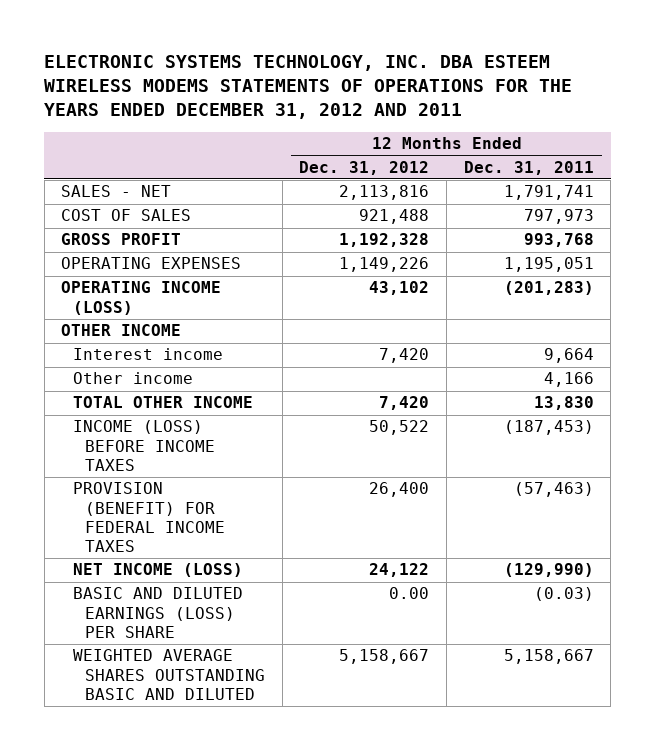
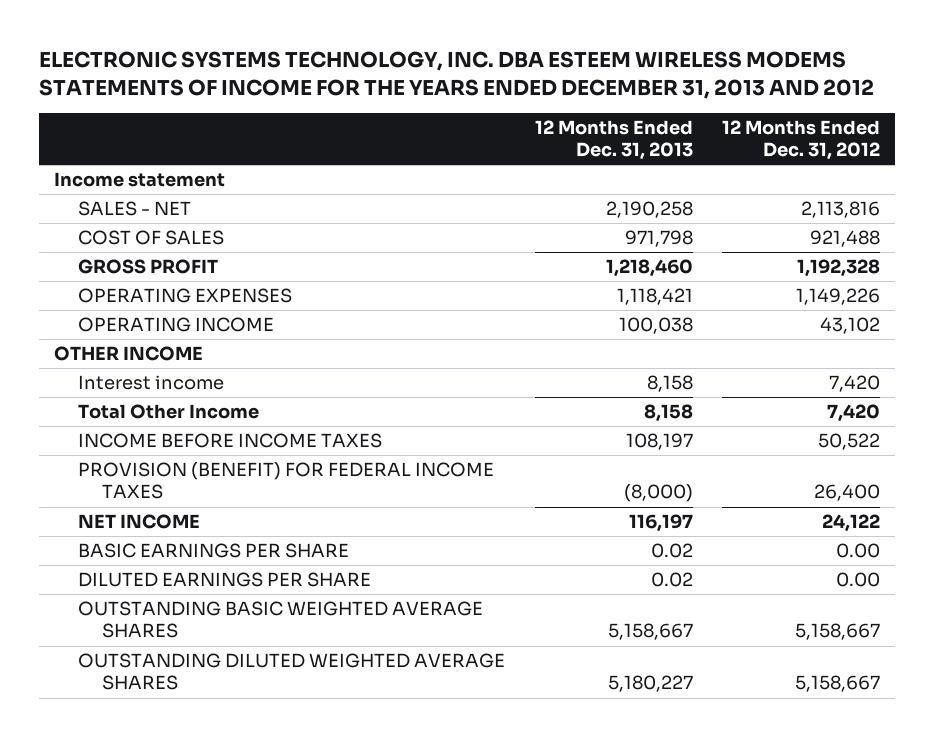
- ELECTRONIC SYSTEMS TECHNOLOGY, INC. DBA ESTEEM WIRELESS MODEMS STATEMENTS OF OPERATIONS FOR THE YEARS ENDED DECEMBER 31, 2012 AND 2011
+ ELECTRONIC SYSTEMS TECHNOLOGY, INC. DBA ESTEEM WIRELESS MODEMS STATEMENTS OF INCOME FOR THE YEARS ENDED DECEMBER 31, 2013 AND 2012
- | 12 Months Ended Dec. 31, 2012 | 12 Months Ended Dec. 31, 2011
+ | 12 Months Ended Dec. 31, 2013 | 12 Months Ended Dec. 31, 2012
+ Income statement
- OPERATING INCOME (LOSS) | 43,102 | (201,283)
+ OPERATING INCOME | 100,038 | 43,102
- Other income | | 4,166
- TOTAL OTHER INCOME | 7,420 | 13,830
- INCOME (LOSS) BEFORE INCOME TAXES | 50,522 | (187,453)
+ Total Other Income | 8,158 | 7,420
+ INCOME BEFORE INCOME TAXES | 108,197 | 50,522
- NET INCOME (LOSS) | 24,122 | (129,990)
- BASIC AND DILUTED EARNINGS (LOSS) PER SHARE | 0.00 | (0.03)
- WEIGHTED AVERAGE SHARES OUTSTANDING BASIC AND DILUTED | 5,158,667 | 5,158,667
+ NET INCOME | 116,197 | 24,122
+ BASIC EARNINGS PER SHARE | 0.02 | 0.00
+ DILUTED EARNINGS PER SHARE | 0.02 | 0.00
+ OUTSTANDING BASIC WEIGHTED AVERAGE SHARES | 5,158,667 | 5,158,667
+ OUTSTANDING DILUTED WEIGHTED AVERAGE SHARES | 5,180,227 | 5,158,667

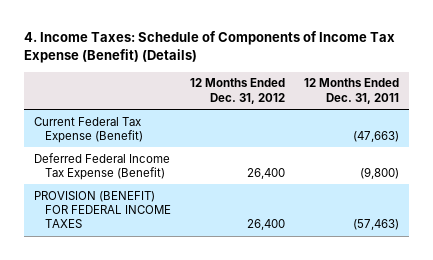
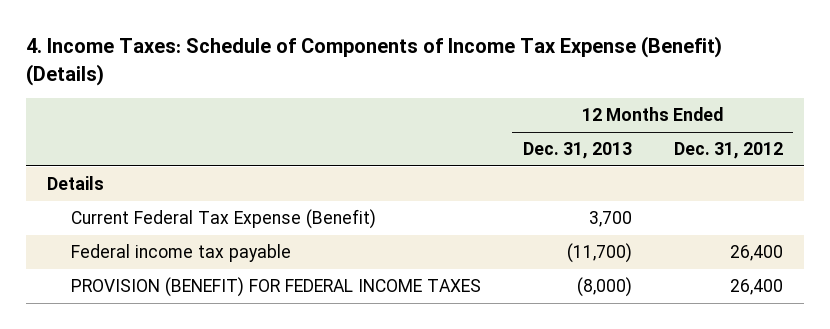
- | 12 Months Ended Dec. 31, 2012 | 12 Months Ended Dec. 31, 2011
+ | 12 Months Ended Dec. 31, 2013 | 12 Months Ended Dec. 31, 2012
+ Details
- Deferred Federal Income Tax Expense (Benefit) | 26,400 | (9,800)
+ Federal income tax payable | (11,700) | 26,400

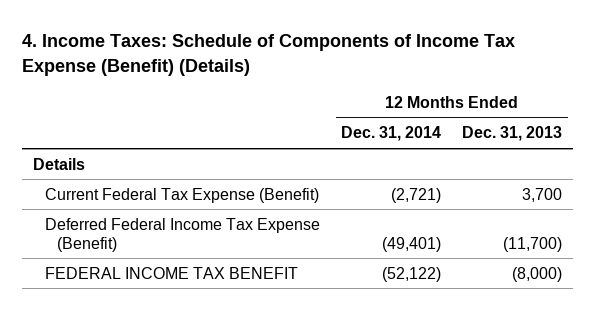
- | 12 Months Ended Dec. 31, 2013 | 12 Months Ended Dec. 31, 2012
+ | 12 Months Ended Dec. 31, 2014 | 12 Months Ended Dec. 31, 2013
- Federal income tax payable | (11,700) | 26,400
- PROVISION (BENEFIT) FOR FEDERAL INCOME TAXES | (8,000) | 26,400
+ Deferred Federal Income Tax Expense (Benefit) | (49,401) | (11,700)
+ FEDERAL INCOME TAX BENEFIT | (52,122) | (8,000)

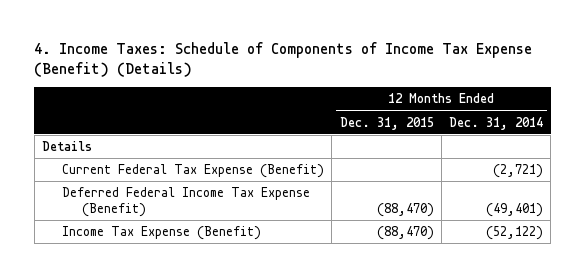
- | 12 Months Ended Dec. 31, 2014 | 12 Months Ended Dec. 31, 2013
+ | 12 Months Ended Dec. 31, 2015 | 12 Months Ended Dec. 31, 2014
- FEDERAL INCOME TAX BENEFIT | (52,122) | (8,000)
+ Income Tax Expense (Benefit) | (88,470) | (52,122)

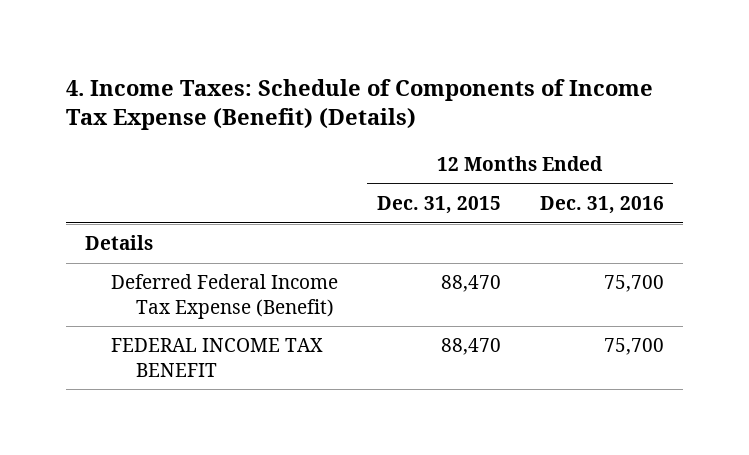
- | 12 Months Ended Dec. 31, 2015 | 12 Months Ended Dec. 31, 2014
+ | 12 Months Ended Dec. 31, 2015 | 12 Months Ended Dec. 31, 2016
- Current Federal Tax Expense (Benefit) | | (2,721)
- Deferred Federal Income Tax Expense (Benefit) | (88,470) | (49,401)
- Income Tax Expense (Benefit) | (88,470) | (52,122)
+ Deferred Federal Income Tax Expense (Benefit) | 88,470 | 75,700
+ FEDERAL INCOME TAX BENEFIT | 88,470 | 75,700

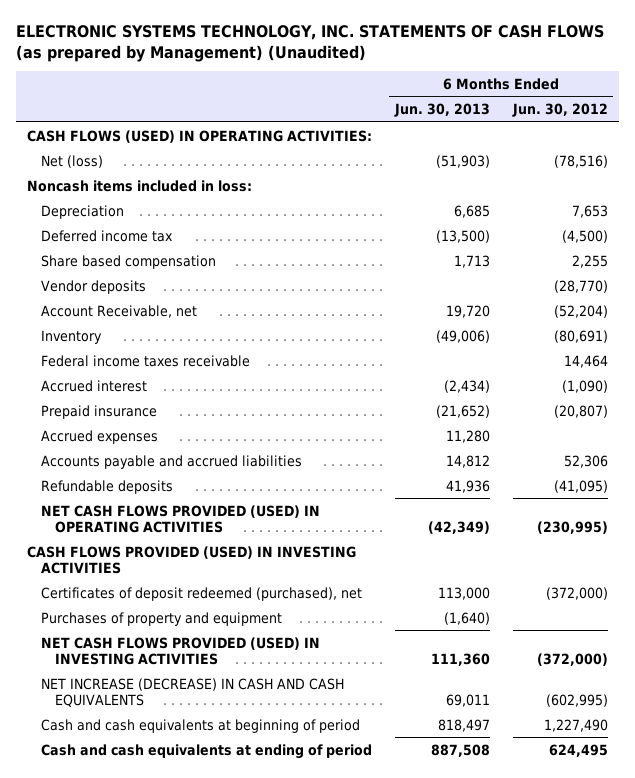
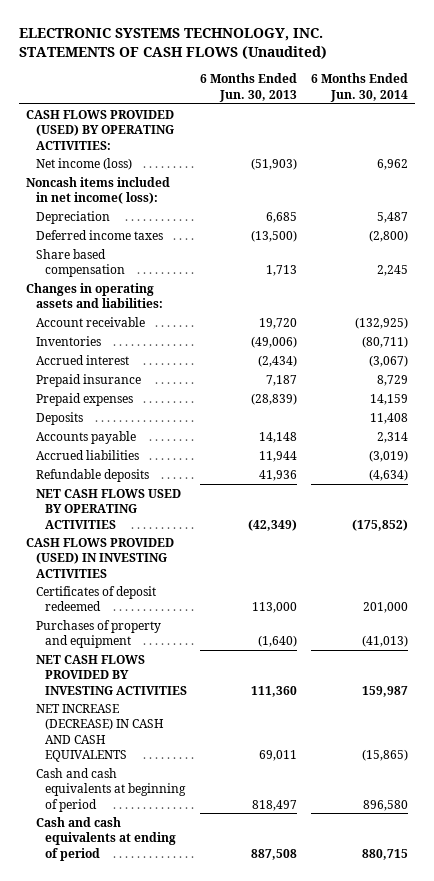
- ELECTRONIC SYSTEMS TECHNOLOGY, INC. STATEMENTS OF CASH FLOWS (as prepared by Management) (Unaudited)
+ ELECTRONIC SYSTEMS TECHNOLOGY, INC. STATEMENTS OF CASH FLOWS (Unaudited)
- | 6 Months Ended Jun. 30, 2013 | 6 Months Ended Jun. 30, 2012
+ | 6 Months Ended Jun. 30, 2013 | 6 Months Ended Jun. 30, 2014
- CASH FLOWS (USED) IN OPERATING ACTIVITIES:
- Net (loss) | (51,903) | (78,516)
- Noncash items included in loss:
+ CASH FLOWS PROVIDED (USED) BY OPERATING ACTIVITIES:
+ Net income (loss) | (51,903) | 6,962
+ Noncash items included in net income( loss):
- Deferred income tax | (13,500) | (4,500)
+ Deferred income taxes | (13,500) | (2,800)
- Vendor deposits | | (28,770)
- Account Receivable, net | 19,720 | (52,204)
- Inventory | (49,006) | (80,691)
- Federal income taxes receivable | | 14,464
+ Changes in operating assets and liabilities:
+ Account receivable | 19,720 | (132,925)
+ Inventories | (49,006) | (80,711)
- Prepaid insurance | (21,652) | (20,807)
- Accrued expenses | 11,280 |
- Accounts payable and accrued liabilities | 14,812 | 52,306
+ Prepaid insurance | 7,187 | 8,729
+ Prepaid expenses | (28,839) | 14,159
+ Deposits | | 11,408
+ Accounts payable | 14,148 | 2,314
+ Accrued liabilities | 11,944 | (3,019)
- NET CASH FLOWS PROVIDED (USED) IN OPERATING ACTIVITIES | (42,349) | (230,995)
+ NET CASH FLOWS USED BY OPERATING ACTIVITIES | (42,349) | (175,852)
- Certificates of deposit redeemed (purchased), net | 113,000 | (372,000)
+ Certificates of deposit redeemed | 113,000 | 201,000
- NET CASH FLOWS PROVIDED (USED) IN INVESTING ACTIVITIES | 111,360 | (372,000)
+ NET CASH FLOWS PROVIDED BY INVESTING ACTIVITIES | 111,360 | 159,987

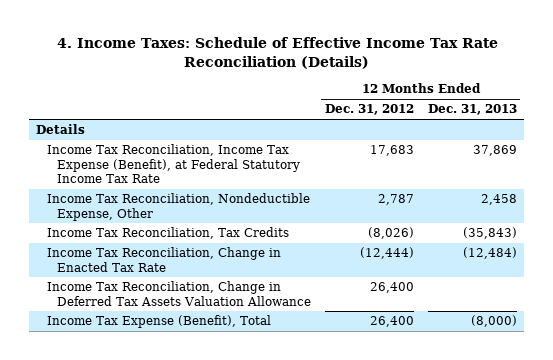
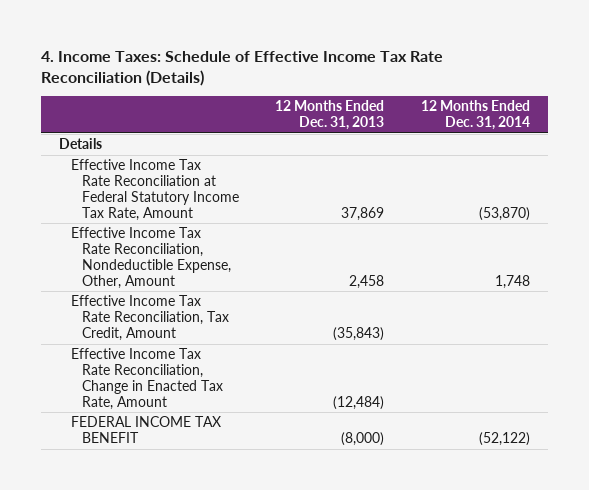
- | 12 Months Ended Dec. 31, 2012 | 12 Months Ended Dec. 31, 2013
+ | 12 Months Ended Dec. 31, 2013 | 12 Months Ended Dec. 31, 2014
- Income Tax Reconciliation, Income Tax Expense (Benefit), at Federal Statutory Income Tax Rate | 17,683 | 37,869
- Income Tax Reconciliation, Nondeductible Expense, Other | 2,787 | 2,458
- Income Tax Reconciliation, Tax Credits | (8,026) | (35,843)
- Income Tax Reconciliation, Change in Enacted Tax Rate | (12,444) | (12,484)
- Income Tax Reconciliation, Change in Deferred Tax Assets Valuation Allowance | 26,400 |
- Income Tax Expense (Benefit), Total | 26,400 | (8,000)
+ Effective Income Tax Rate Reconciliation at Federal Statutory Income Tax Rate, Amount | 37,869 | (53,870)
+ Effective Income Tax Rate Reconciliation, Nondeductible Expense, Other, Amount | 2,458 | 1,748
+ Effective Income Tax Rate Reconciliation, Tax Credit, Amount | (35,843) |
+ Effective Income Tax Rate Reconciliation, Change in Enacted Tax Rate, Amount | (12,484) |
+ FEDERAL INCOME TAX BENEFIT | (8,000) | (52,122)

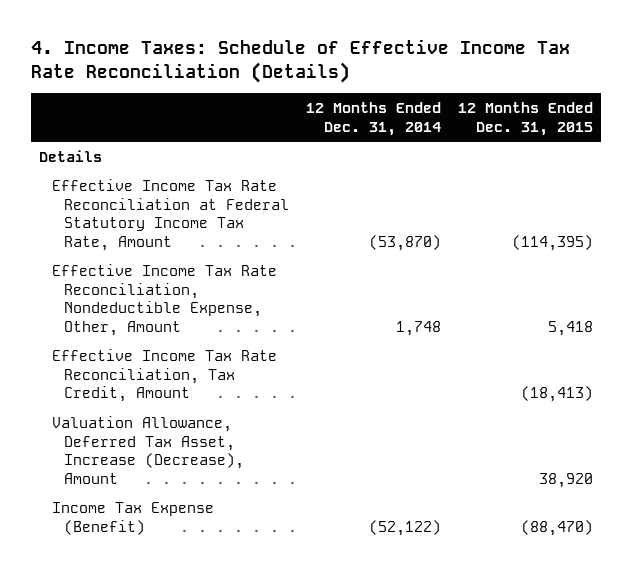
- | 12 Months Ended Dec. 31, 2013 | 12 Months Ended Dec. 31, 2014
+ | 12 Months Ended Dec. 31, 2014 | 12 Months Ended Dec. 31, 2015
- Effective Income Tax Rate Reconciliation, Change in Enacted Tax Rate, Amount | (12,484) |
- FEDERAL INCOME TAX BENEFIT | (8,000) | (52,122)
+ Valuation Allowance, Deferred Tax Asset, Increase (Decrease), Amount | | 38,920
+ Income Tax Expense (Benefit) | (52,122) | (88,470)

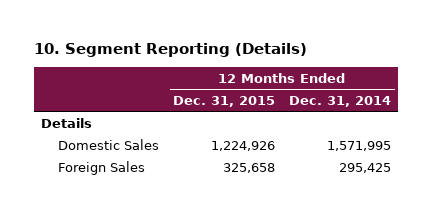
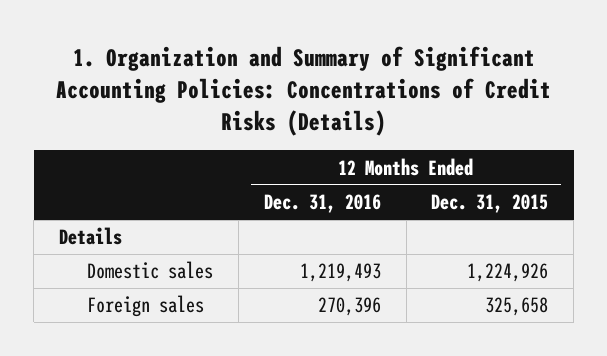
- 10. Segment Reporting (Details)
+ 1. Organization and Summary of Significant Accounting Policies: Concentrations of Credit Risks (Details)
- | 12 Months Ended Dec. 31, 2015 | 12 Months Ended Dec. 31, 2014
+ | 12 Months Ended Dec. 31, 2016 | 12 Months Ended Dec. 31, 2015
- Domestic Sales | 1,224,926 | 1,571,995
- Foreign Sales | 325,658 | 295,425
+ Domestic sales | 1,219,493 | 1,224,926
+ Foreign sales | 270,396 | 325,658

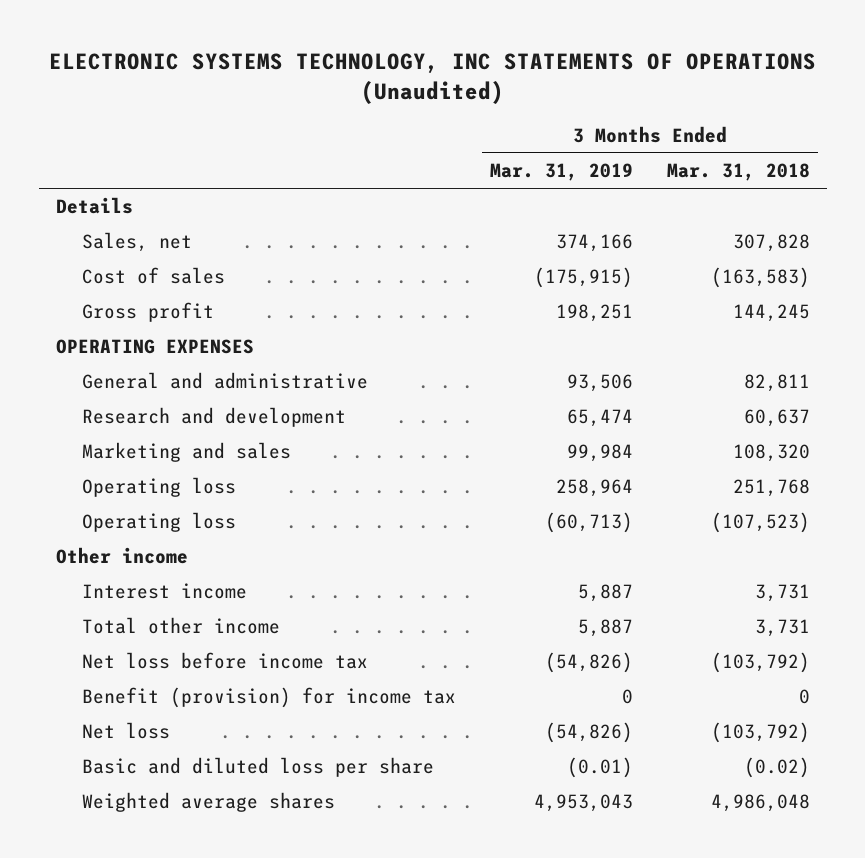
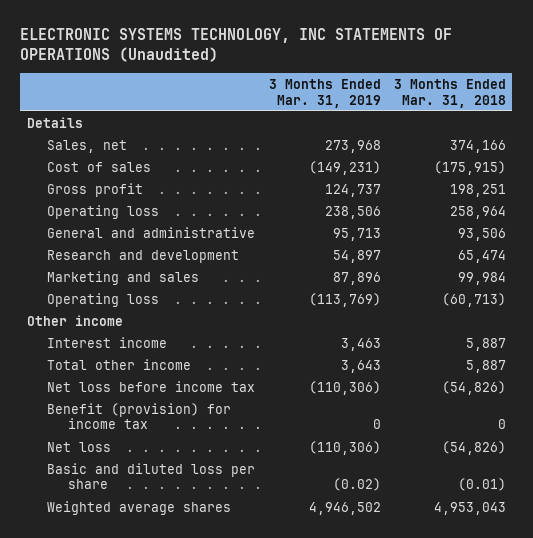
- Sales, net | 374,166 | 307,828
- Cost of sales | (175,915) | (163,583)
- Gross profit | 198,251 | 144,245
- OPERATING EXPENSES
- General and administrative | 93,506 | 82,811
- Research and development | 65,474 | 60,637
- Marketing and sales | 99,984 | 108,320
- Operating loss | 258,964 | 251,768
- Operating loss | (60,713) | (107,523)
+ Sales, net | 273,968 | 374,166
+ Cost of sales | (149,231) | (175,915)
+ Gross profit | 124,737 | 198,251
+ Operating loss | 238,506 | 258,964
+ General and administrative | 95,713 | 93,506
+ Research and development | 54,897 | 65,474
+ Marketing and sales | 87,896 | 99,984
+ Operating loss | (113,769) | (60,713)
- Interest income | 5,887 | 3,731
- Total other income | 5,887 | 3,731
- Net loss before income tax | (54,826) | (103,792)
+ Interest income | 3,463 | 5,887
+ Total other income | 3,643 | 5,887
+ Net loss before income tax | (110,306) | (54,826)
- Net loss | (54,826) | (103,792)
- Basic and diluted loss per share | (0.01) | (0.02)
- Weighted average shares | 4,953,043 | 4,986,048
+ Net loss | (110,306) | (54,826)
+ Basic and diluted loss per share | (0.02) | (0.01)
+ Weighted average shares | 4,946,502 | 4,953,043

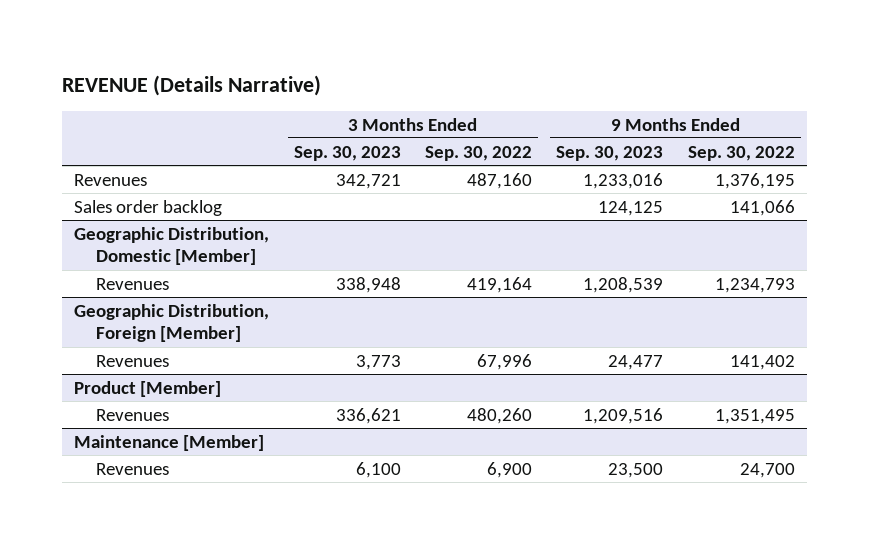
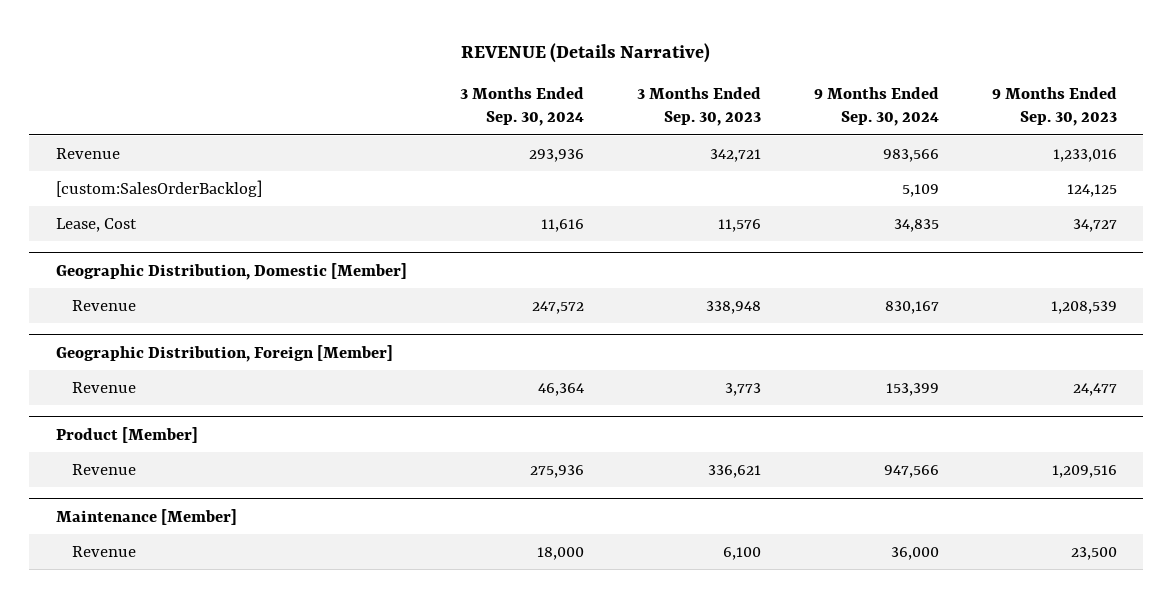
- | 3 Months Ended Sep. 30, 2023 | 3 Months Ended Sep. 30, 2022 | 9 Months Ended Sep. 30, 2023 | 9 Months Ended Sep. 30, 2022
+ | 3 Months Ended Sep. 30, 2024 | 3 Months Ended Sep. 30, 2023 | 9 Months Ended Sep. 30, 2024 | 9 Months Ended Sep. 30, 2023
- Revenues | 342,721 | 487,160 | 1,233,016 | 1,376,195
- Sales order backlog | | | 124,125 | 141,066
+ Revenue | 293,936 | 342,721 | 983,566 | 1,233,016
+ [custom:SalesOrderBacklog] | | | 5,109 | 124,125
+ Lease, Cost | 11,616 | 11,576 | 34,835 | 34,727
@ Geographic Distribution, Domestic [Member]
- Revenues | 338,948 | 419,164 | 1,208,539 | 1,234,793
+ Revenue | 247,572 | 338,948 | 830,167 | 1,208,539
@ Geographic Distribution, Foreign [Member]
- Revenues | 3,773 | 67,996 | 24,477 | 141,402
+ Revenue | 46,364 | 3,773 | 153,399 | 24,477
@ Product [Member]
- Revenues | 336,621 | 480,260 | 1,209,516 | 1,351,495
+ Revenue | 275,936 | 336,621 | 947,566 | 1,209,516
@ Maintenance [Member]
- Revenues | 6,100 | 6,900 | 23,500 | 24,700
+ Revenue | 18,000 | 6,100 | 36,000 | 23,500

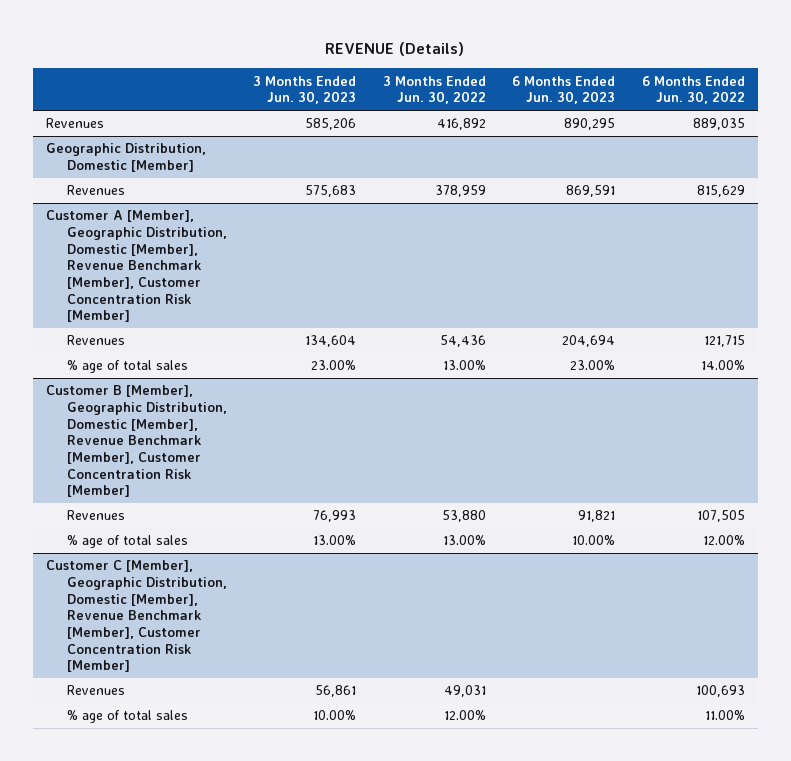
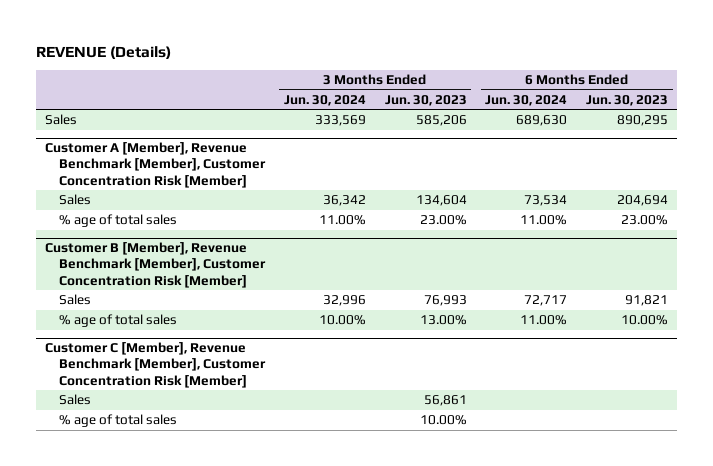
- | 3 Months Ended Jun. 30, 2023 | 3 Months Ended Jun. 30, 2022 | 6 Months Ended Jun. 30, 2023 | 6 Months Ended Jun. 30, 2022
+ | 3 Months Ended Jun. 30, 2024 | 3 Months Ended Jun. 30, 2023 | 6 Months Ended Jun. 30, 2024 | 6 Months Ended Jun. 30, 2023
- Revenues | 585,206 | 416,892 | 890,295 | 889,035
- Geographic Distribution, Domestic [Member]
- Revenues | 575,683 | 378,959 | 869,591 | 815,629
- Customer A [Member], Geographic Distribution, Domestic [Member], Revenue Benchmark [Member], Customer Concentration Risk [Member]
- Revenues | 134,604 | 54,436 | 204,694 | 121,715
+ Sales | 333,569 | 585,206 | 689,630 | 890,295
+ Customer A [Member], Revenue Benchmark [Member], Customer Concentration Risk [Member]
+ Sales | 36,342 | 134,604 | 73,534 | 204,694
- Customer B [Member], Geographic Distribution, Domestic [Member], Revenue Benchmark [Member], Customer Concentration Risk [Member]
- Revenues | 76,993 | 53,880 | 91,821 | 107,505
+ Customer B [Member], Revenue Benchmark [Member], Customer Concentration Risk [Member]
+ Sales | 32,996 | 76,993 | 72,717 | 91,821
- Customer C [Member], Geographic Distribution, Domestic [Member], Revenue Benchmark [Member], Customer Concentration Risk [Member]
- Revenues | 56,861 | 49,031 | | 100,693
+ Customer C [Member], Revenue Benchmark [Member], Customer Concentration Risk [Member]
+ Sales | | 56,861 | |

